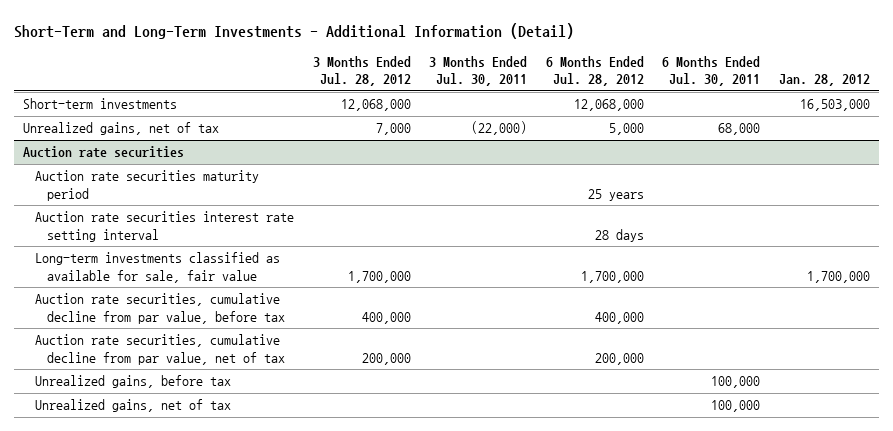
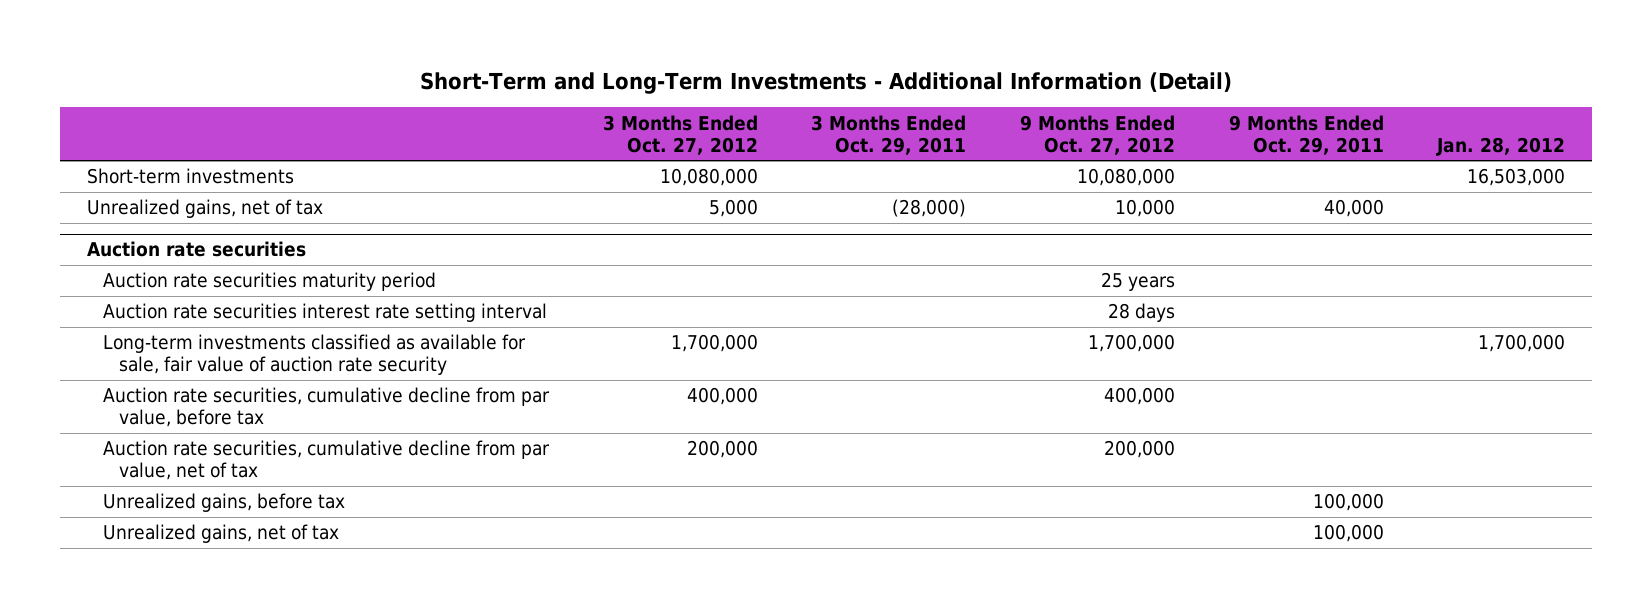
- | 3 Months Ended Jul. 28, 2012 | 3 Months Ended Jul. 30, 2011 | 6 Months Ended Jul. 28, 2012 | 6 Months Ended Jul. 30, 2011 | Jan. 28, 2012
+ | 3 Months Ended Oct. 27, 2012 | 3 Months Ended Oct. 29, 2011 | 9 Months Ended Oct. 27, 2012 | 9 Months Ended Oct. 29, 2011 | Jan. 28, 2012
@ Auction rate securities
- Long-term investments classified as available for sale, fair value | 1,700,000 | | 1,700,000 | | 1,700,000
+ Long-term investments classified as available for sale, fair value of auction rate security | 1,700,000 | | 1,700,000 | | 1,700,000

